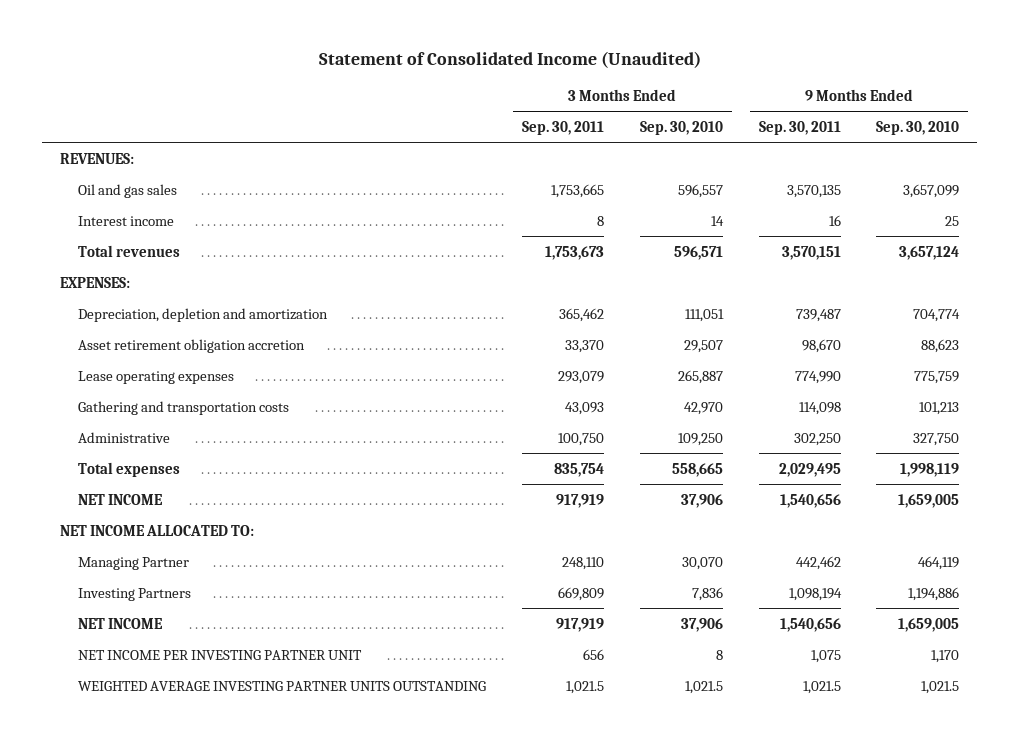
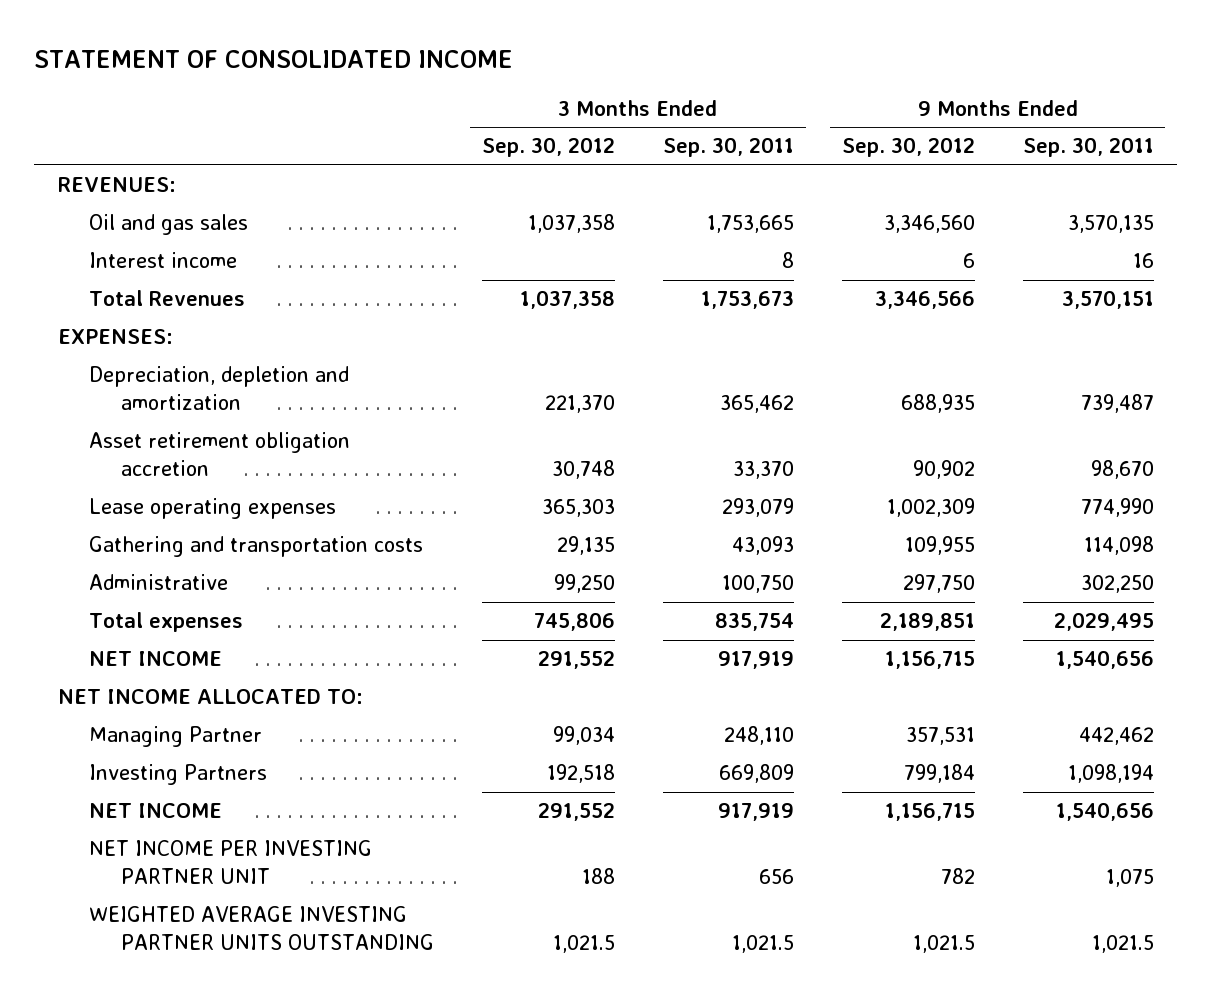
- Statement of Consolidated Income (Unaudited)
+ STATEMENT OF CONSOLIDATED INCOME
- | 3 Months Ended Sep. 30, 2011 | 3 Months Ended Sep. 30, 2010 | 9 Months Ended Sep. 30, 2011 | 9 Months Ended Sep. 30, 2010
+ | 3 Months Ended Sep. 30, 2012 | 3 Months Ended Sep. 30, 2011 | 9 Months Ended Sep. 30, 2012 | 9 Months Ended Sep. 30, 2011
- Total revenues | 1,753,673 | 596,571 | 3,570,151 | 3,657,124
+ Total Revenues | 1,037,358 | 1,753,673 | 3,346,566 | 3,570,151

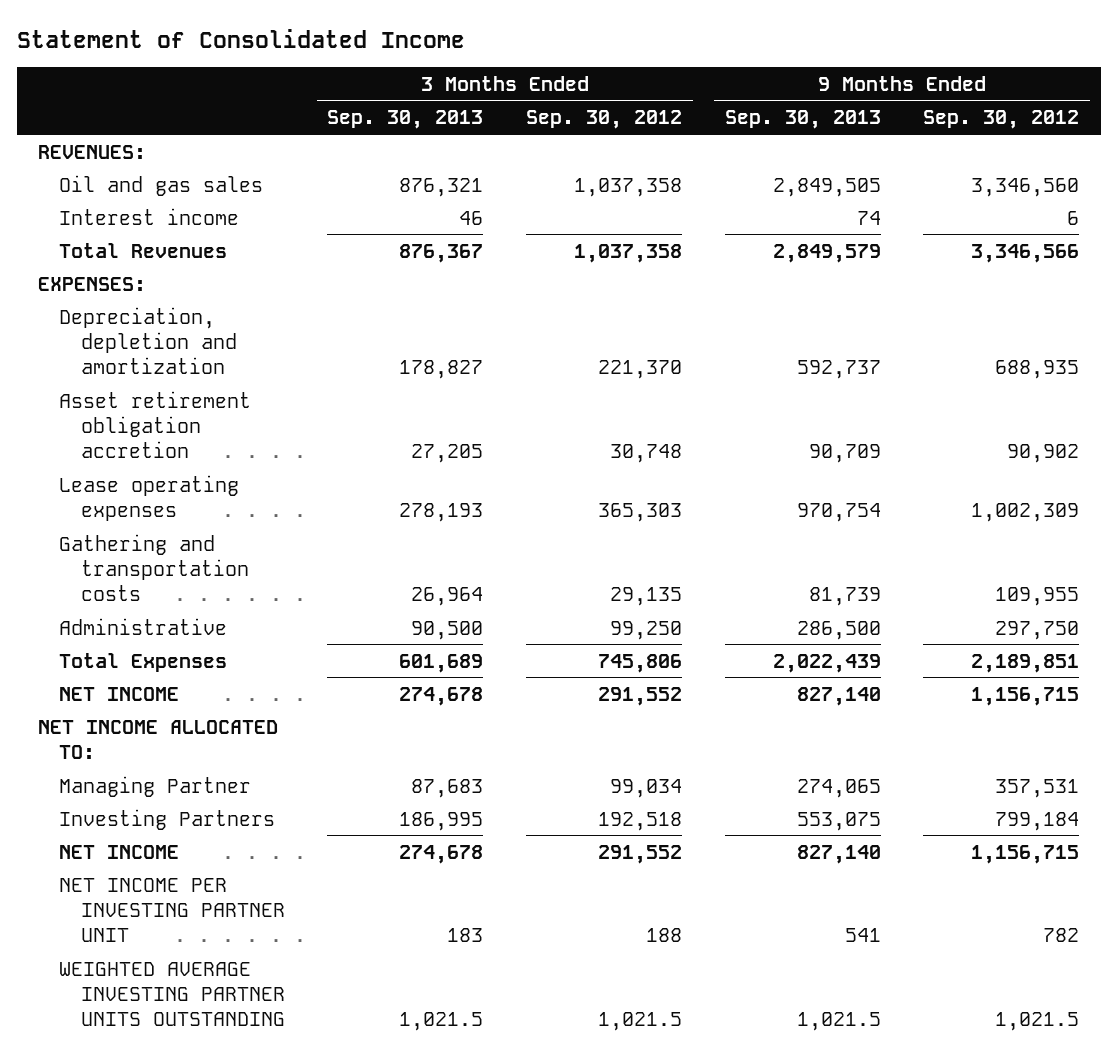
- STATEMENT OF CONSOLIDATED INCOME
+ Statement of Consolidated Income
- | 3 Months Ended Sep. 30, 2012 | 3 Months Ended Sep. 30, 2011 | 9 Months Ended Sep. 30, 2012 | 9 Months Ended Sep. 30, 2011
+ | 3 Months Ended Sep. 30, 2013 | 3 Months Ended Sep. 30, 2012 | 9 Months Ended Sep. 30, 2013 | 9 Months Ended Sep. 30, 2012
- Total expenses | 745,806 | 835,754 | 2,189,851 | 2,029,495
+ Total Expenses | 601,689 | 745,806 | 2,022,439 | 2,189,851

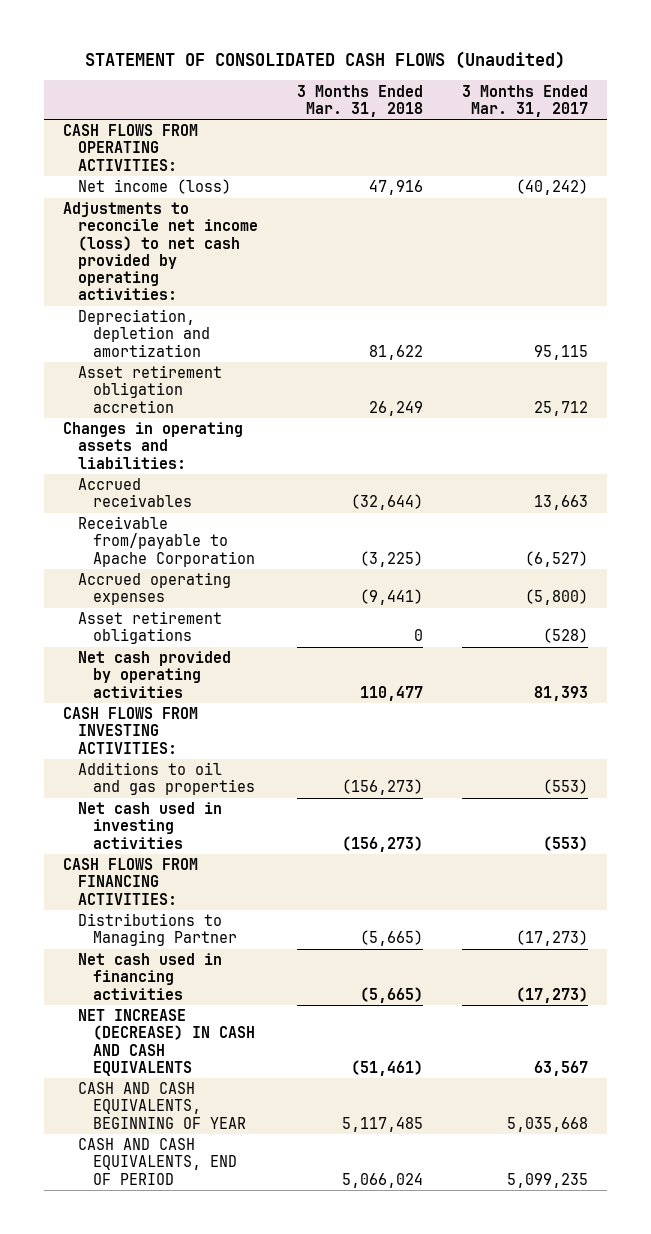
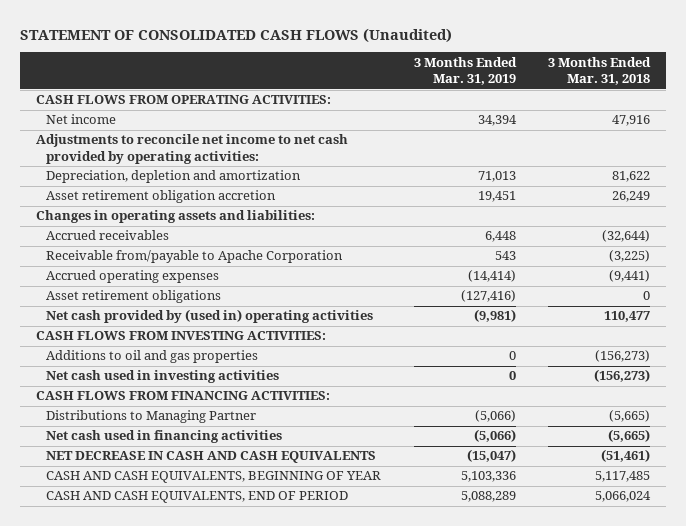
- | 3 Months Ended Mar. 31, 2018 | 3 Months Ended Mar. 31, 2017
+ | 3 Months Ended Mar. 31, 2019 | 3 Months Ended Mar. 31, 2018
- Net income (loss) | 47,916 | (40,242)
- Adjustments to reconcile net income (loss) to net cash provided by operating activities:
+ Net income | 34,394 | 47,916
+ Adjustments to reconcile net income to net cash provided by operating activities:
- Net cash provided by operating activities | 110,477 | 81,393
+ Net cash provided by (used in) operating activities | (9,981) | 110,477
- NET INCREASE (DECREASE) IN CASH AND CASH EQUIVALENTS | (51,461) | 63,567
+ NET DECREASE IN CASH AND CASH EQUIVALENTS | (15,047) | (51,461)

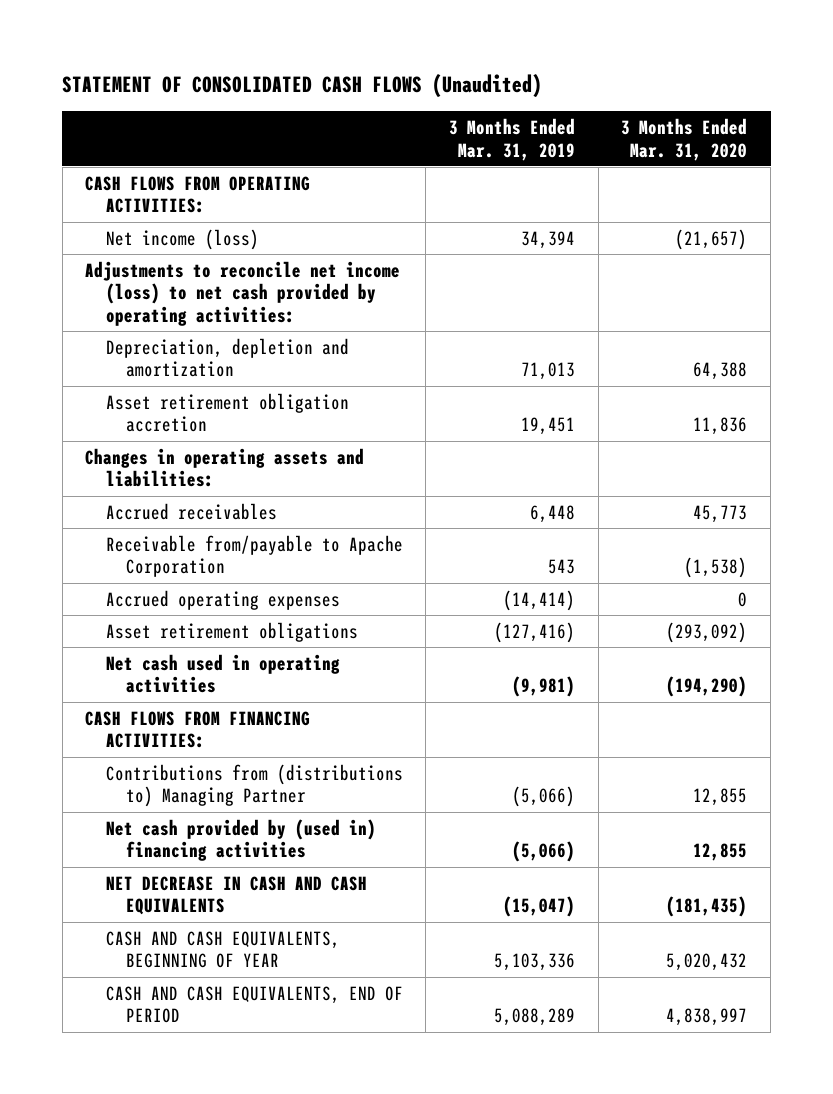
- | 3 Months Ended Mar. 31, 2019 | 3 Months Ended Mar. 31, 2018
+ | 3 Months Ended Mar. 31, 2019 | 3 Months Ended Mar. 31, 2020
- Net income | 34,394 | 47,916
- Adjustments to reconcile net income to net cash provided by operating activities:
+ Net income (loss) | 34,394 | (21,657)
+ Adjustments to reconcile net income (loss) to net cash provided by operating activities:
- Net cash provided by (used in) operating activities | (9,981) | 110,477
- CASH FLOWS FROM INVESTING ACTIVITIES:
- Additions to oil and gas properties | 0 | (156,273)
- Net cash used in investing activities | 0 | (156,273)
+ Net cash used in operating activities | (9,981) | (194,290)
- Distributions to Managing Partner | (5,066) | (5,665)
- Net cash used in financing activities | (5,066) | (5,665)
+ Contributions from (distributions to) Managing Partner | (5,066) | 12,855
+ Net cash provided by (used in) financing activities | (5,066) | 12,855

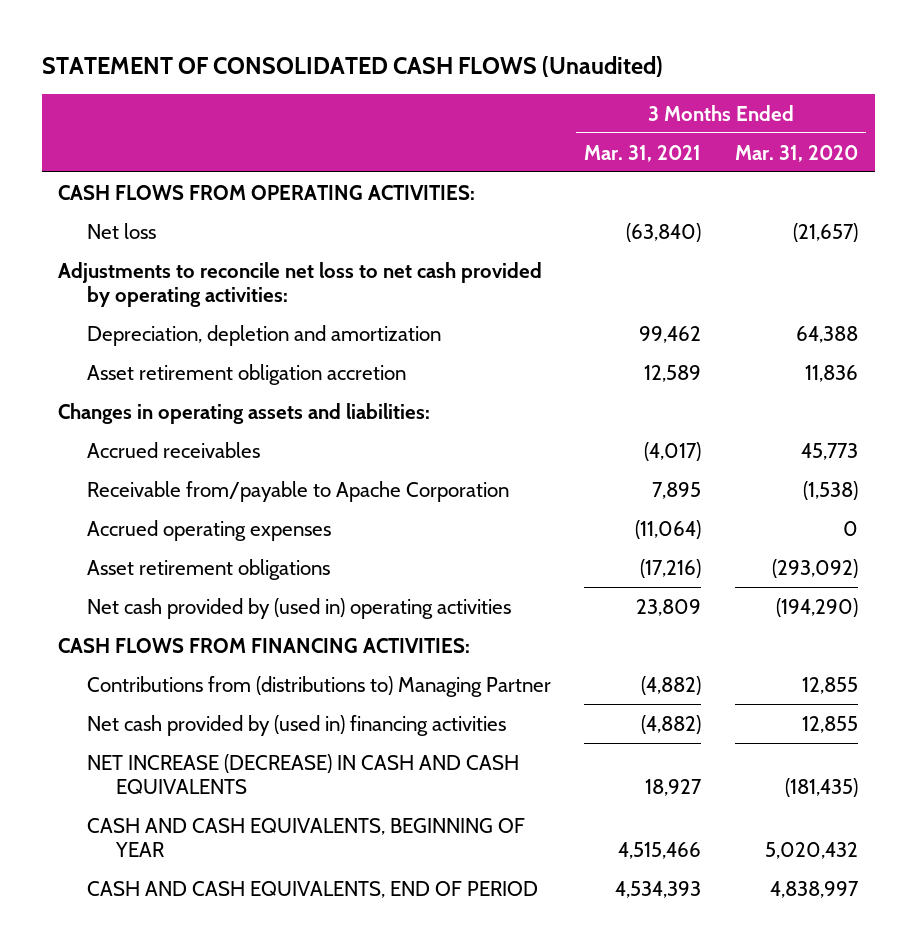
- | 3 Months Ended Mar. 31, 2019 | 3 Months Ended Mar. 31, 2020
+ | 3 Months Ended Mar. 31, 2021 | 3 Months Ended Mar. 31, 2020
- Net income (loss) | 34,394 | (21,657)
- Adjustments to reconcile net income (loss) to net cash provided by operating activities:
+ Net loss | (63,840) | (21,657)
+ Adjustments to reconcile net loss to net cash provided by operating activities:
- Net cash used in operating activities | (9,981) | (194,290)
+ Net cash provided by (used in) operating activities | 23,809 | (194,290)
- NET DECREASE IN CASH AND CASH EQUIVALENTS | (15,047) | (181,435)
+ NET INCREASE (DECREASE) IN CASH AND CASH EQUIVALENTS | 18,927 | (181,435)

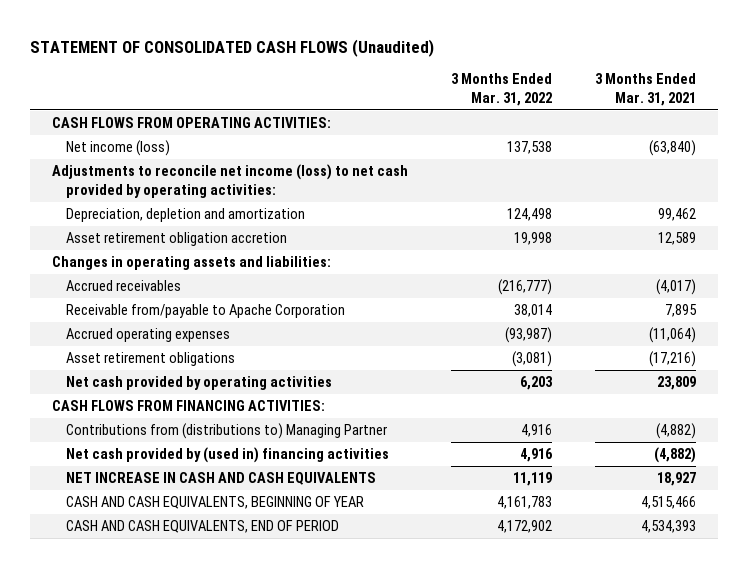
- | 3 Months Ended Mar. 31, 2021 | 3 Months Ended Mar. 31, 2020
+ | 3 Months Ended Mar. 31, 2022 | 3 Months Ended Mar. 31, 2021
- Net loss | (63,840) | (21,657)
- Adjustments to reconcile net loss to net cash provided by operating activities:
+ Net income (loss) | 137,538 | (63,840)
+ Adjustments to reconcile net income (loss) to net cash provided by operating activities:
- Net cash provided by (used in) operating activities | 23,809 | (194,290)
+ Net cash provided by operating activities | 6,203 | 23,809
- NET INCREASE (DECREASE) IN CASH AND CASH EQUIVALENTS | 18,927 | (181,435)
+ NET INCREASE IN CASH AND CASH EQUIVALENTS | 11,119 | 18,927

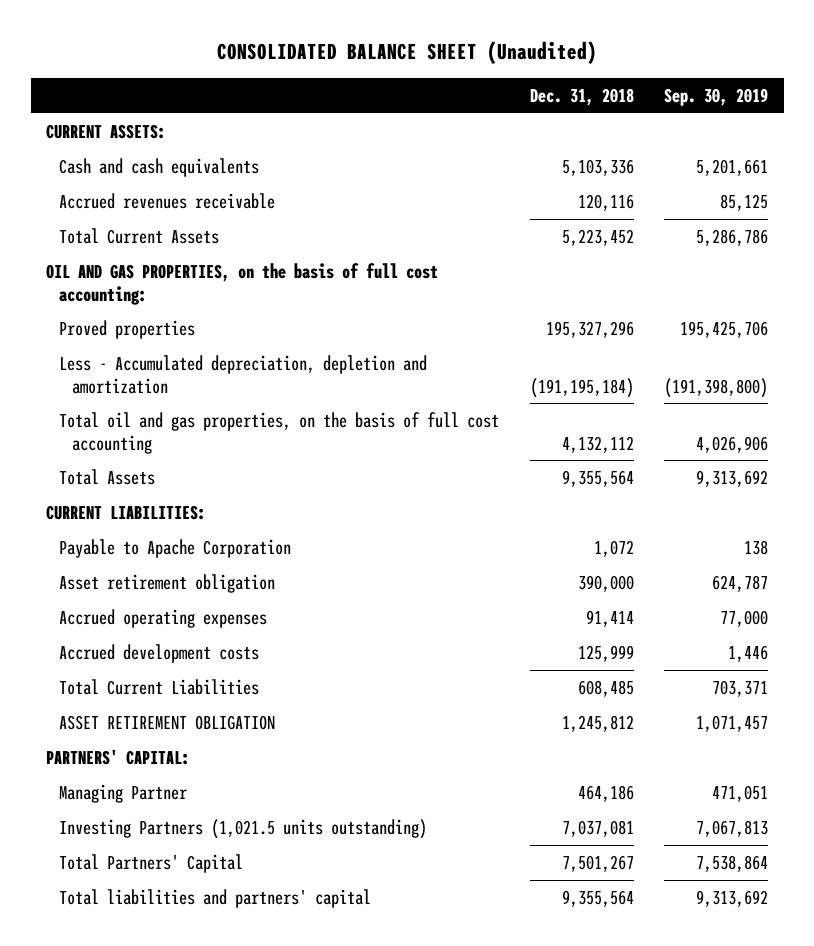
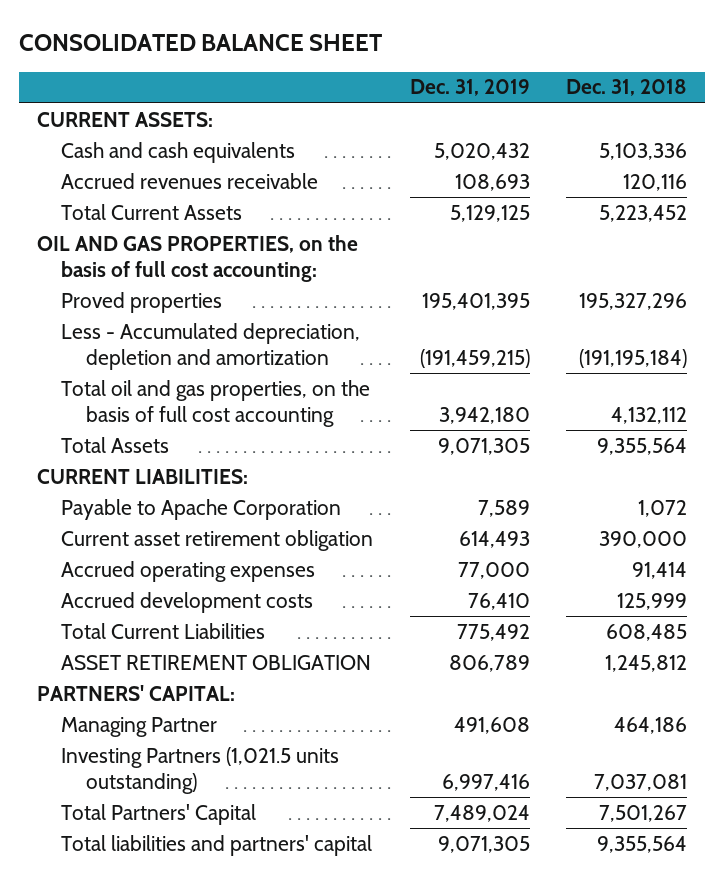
- CONSOLIDATED BALANCE SHEET (Unaudited)
+ CONSOLIDATED BALANCE SHEET
- | Dec. 31, 2018 | Sep. 30, 2019
+ | Dec. 31, 2019 | Dec. 31, 2018
- Asset retirement obligation | 390,000 | 624,787
+ Current asset retirement obligation | 614,493 | 390,000

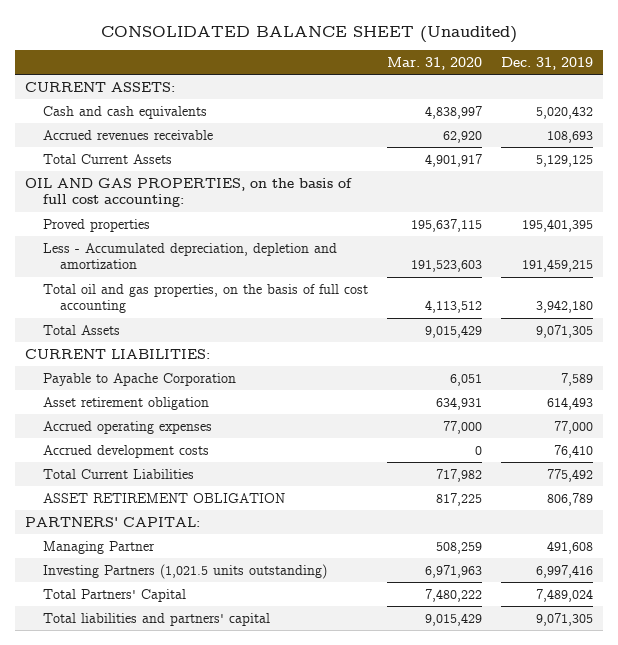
- CONSOLIDATED BALANCE SHEET
+ CONSOLIDATED BALANCE SHEET (Unaudited)
- | Dec. 31, 2019 | Dec. 31, 2018
+ | Mar. 31, 2020 | Dec. 31, 2019
- Less - Accumulated depreciation, depletion and amortization | (191,459,215) | (191,195,184)
+ Less - Accumulated depreciation, depletion and amortization | 191,523,603 | 191,459,215
- Current asset retirement obligation | 614,493 | 390,000
+ Asset retirement obligation | 634,931 | 614,493

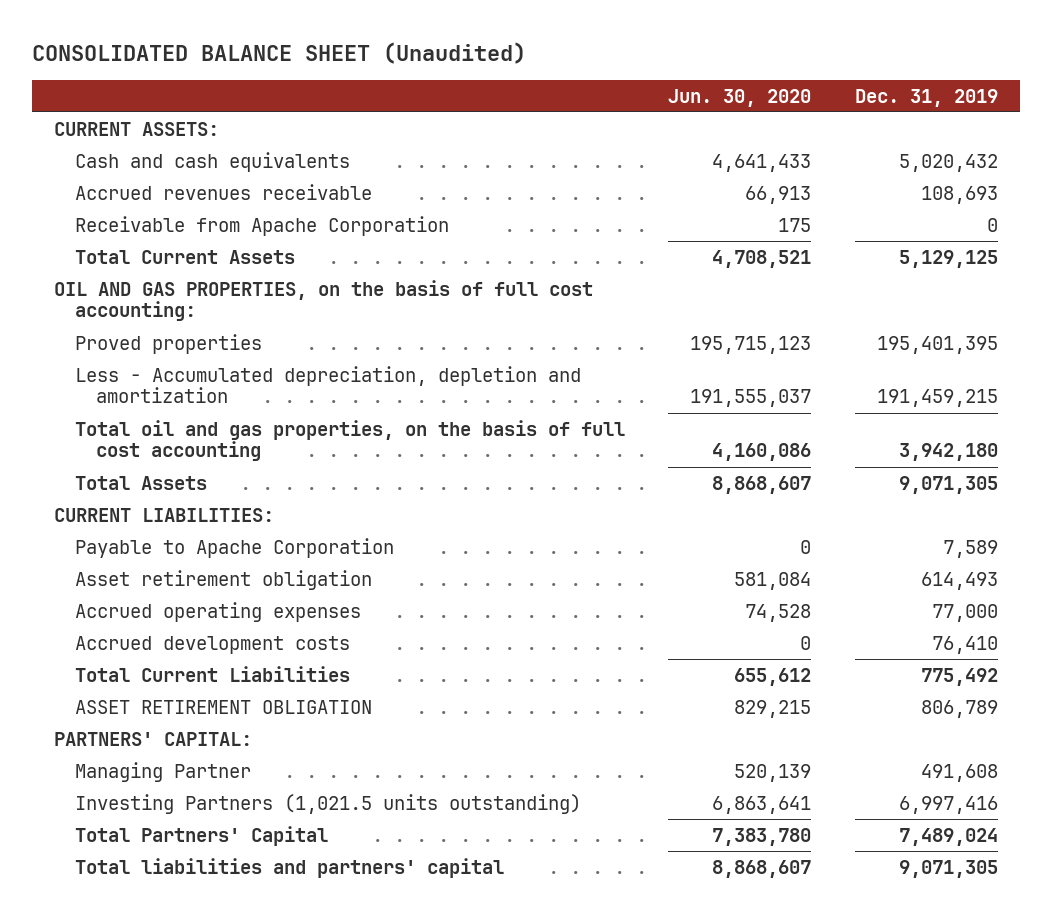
- | Mar. 31, 2020 | Dec. 31, 2019
+ | Jun. 30, 2020 | Dec. 31, 2019
+ Receivable from Apache Corporation | 175 | 0

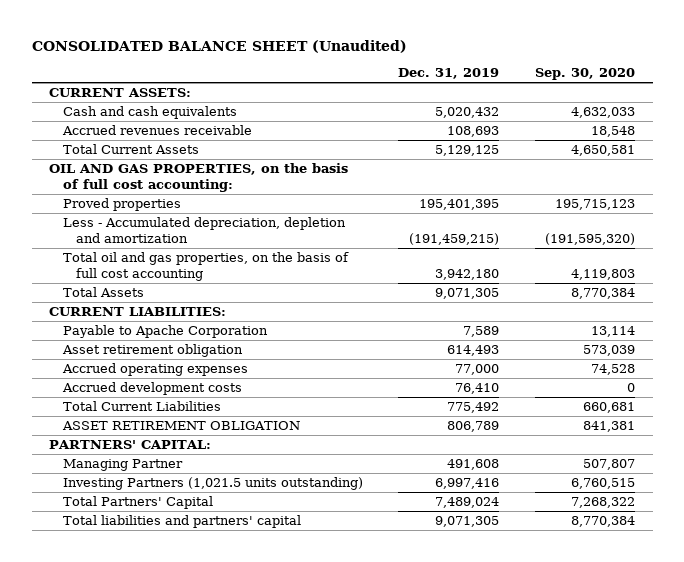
- | Jun. 30, 2020 | Dec. 31, 2019
+ | Dec. 31, 2019 | Sep. 30, 2020
- Receivable from Apache Corporation | 175 | 0
- Less - Accumulated depreciation, depletion and amortization | 191,555,037 | 191,459,215
+ Less - Accumulated depreciation, depletion and amortization | (191,459,215) | (191,595,320)

